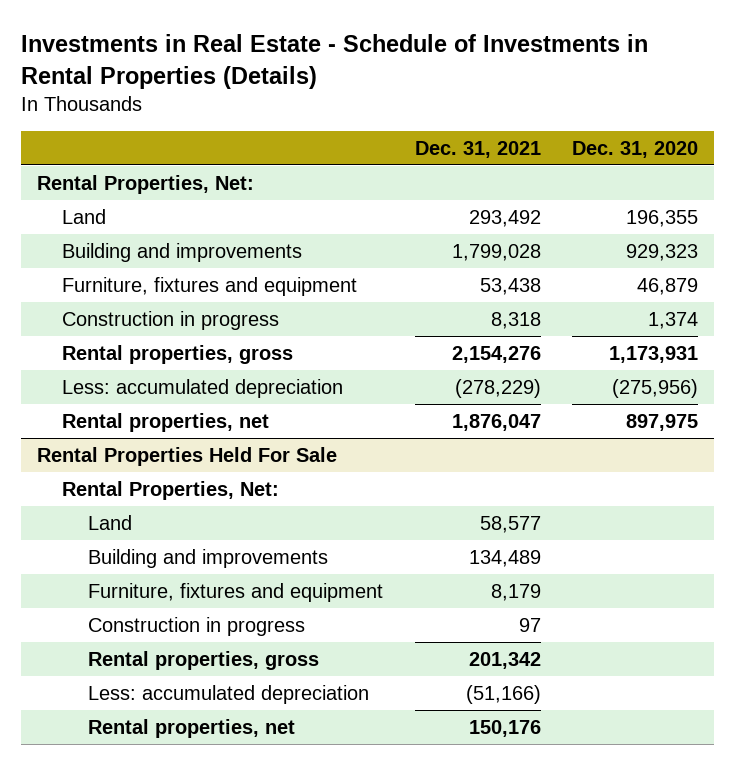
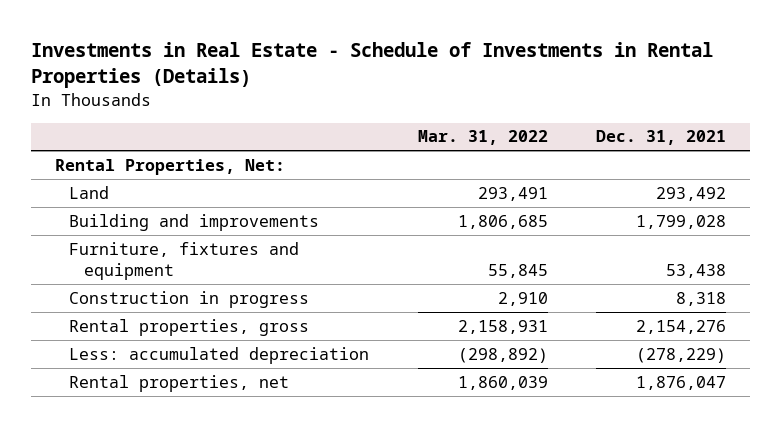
- | Dec. 31, 2021 | Dec. 31, 2020
+ | Mar. 31, 2022 | Dec. 31, 2021
- Rental Properties Held For Sale
- Rental Properties, Net:
- Land | 58,577 |
- Building and improvements | 134,489 |
- Furniture, fixtures and equipment | 8,179 |
- Construction in progress | 97 |
- Rental properties, gross | 201,342 |
- Less: accumulated depreciation | (51,166) |
- Rental properties, net | 150,176 |

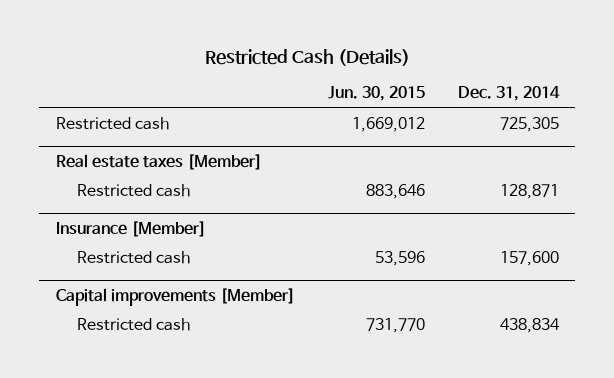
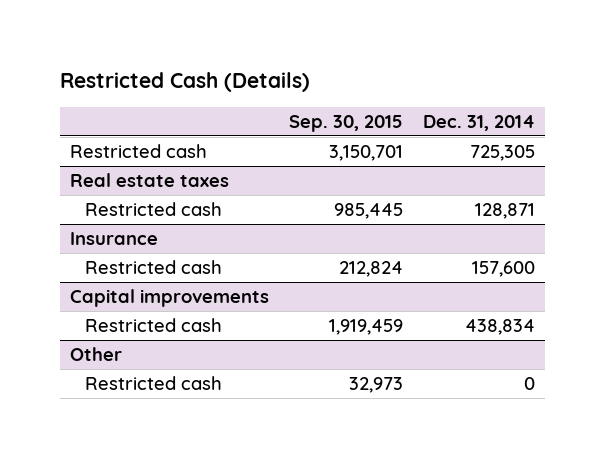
- | Jun. 30, 2015 | Dec. 31, 2014
+ | Sep. 30, 2015 | Dec. 31, 2014
- Real estate taxes [Member]
+ Real estate taxes
- Insurance [Member]
+ Insurance
- Capital improvements [Member]
+ Capital improvements
+ Other
+ Restricted cash | 32,973 | 0

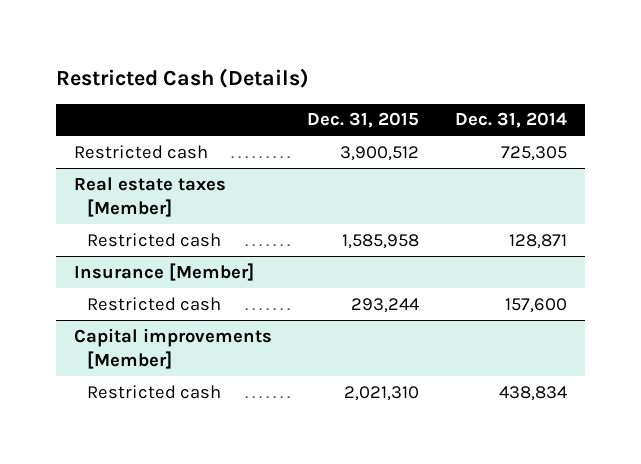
- | Sep. 30, 2015 | Dec. 31, 2014
+ | Dec. 31, 2015 | Dec. 31, 2014
- Real estate taxes
+ Real estate taxes [Member]
- Insurance
+ Insurance [Member]
- Capital improvements
+ Capital improvements [Member]
- Other
- Restricted cash | 32,973 | 0

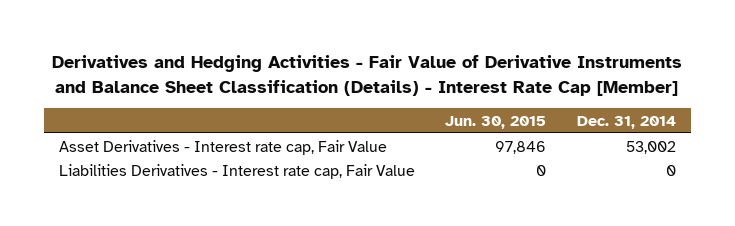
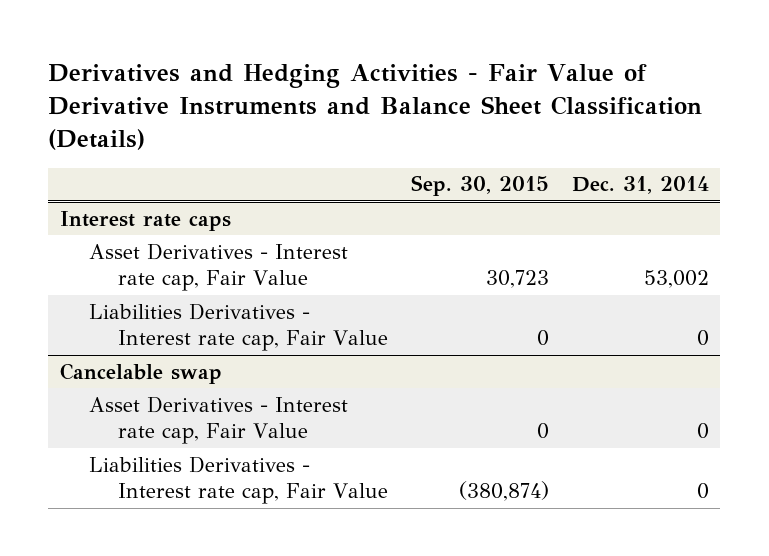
- Derivatives and Hedging Activities - Fair Value of Derivative Instruments and Balance Sheet Classification (Details) - Interest Rate Cap [Member]
+ Derivatives and Hedging Activities - Fair Value of Derivative Instruments and Balance Sheet Classification (Details)
- | Jun. 30, 2015 | Dec. 31, 2014
+ | Sep. 30, 2015 | Dec. 31, 2014
+ Interest rate caps
+ Cancelable swap
+ Asset Derivatives - Interest rate cap, Fair Value | 0 | 0
+ Liabilities Derivatives - Interest rate cap, Fair Value | (380,874) | 0

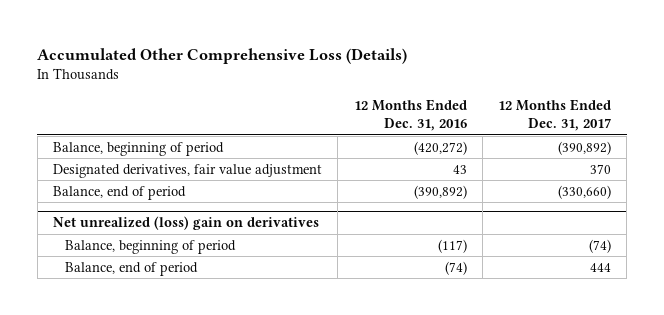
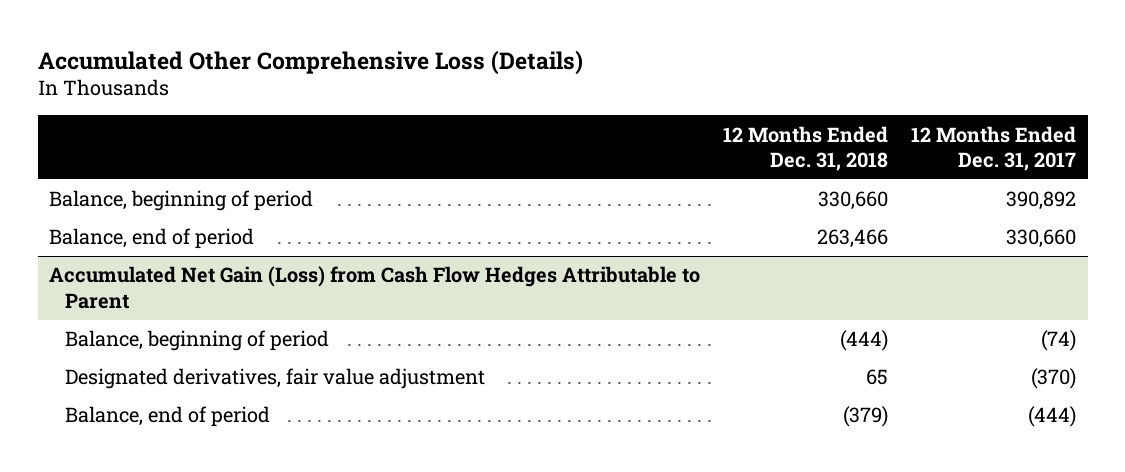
- | 12 Months Ended Dec. 31, 2016 | 12 Months Ended Dec. 31, 2017
+ | 12 Months Ended Dec. 31, 2018 | 12 Months Ended Dec. 31, 2017
- Balance, beginning of period | (420,272) | (390,892)
- Designated derivatives, fair value adjustment | 43 | 370
- Balance, end of period | (390,892) | (330,660)
- Net unrealized (loss) gain on derivatives
+ Balance, beginning of period | 330,660 | 390,892
+ Balance, end of period | 263,466 | 330,660
+ Accumulated Net Gain (Loss) from Cash Flow Hedges Attributable to Parent
- Balance, end of period | (74) | 444
+ Designated derivatives, fair value adjustment | 65 | (370)
+ Balance, end of period | (379) | (444)

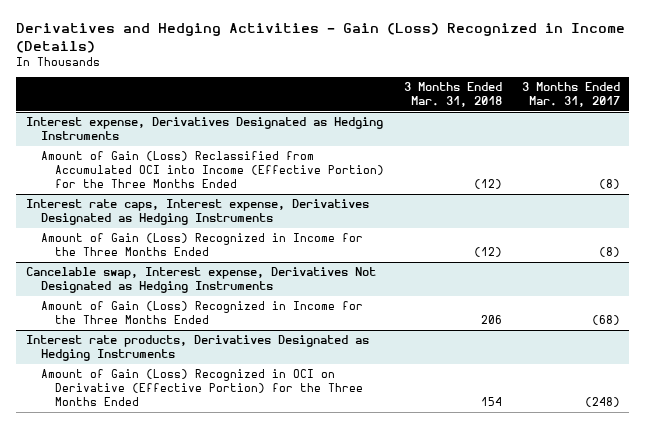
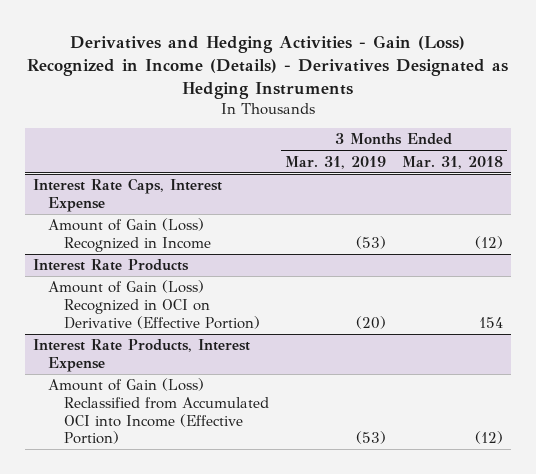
- Derivatives and Hedging Activities - Gain (Loss) Recognized in Income (Details)
+ Derivatives and Hedging Activities - Gain (Loss) Recognized in Income (Details) - Derivatives Designated as Hedging Instruments
- | 3 Months Ended Mar. 31, 2018 | 3 Months Ended Mar. 31, 2017
+ | 3 Months Ended Mar. 31, 2019 | 3 Months Ended Mar. 31, 2018
- Interest expense, Derivatives Designated as Hedging Instruments
- Amount of Gain (Loss) Reclassified from Accumulated OCI into Income (Effective Portion) for the Three Months Ended | (12) | (8)
- Interest rate caps, Interest expense, Derivatives Designated as Hedging Instruments
- Amount of Gain (Loss) Recognized in Income for the Three Months Ended | (12) | (8)
- Cancelable swap, Interest expense, Derivatives Not Designated as Hedging Instruments
- Amount of Gain (Loss) Recognized in Income for the Three Months Ended | 206 | (68)
- Interest rate products, Derivatives Designated as Hedging Instruments
- Amount of Gain (Loss) Recognized in OCI on Derivative (Effective Portion) for the Three Months Ended | 154 | (248)
+ Interest Rate Caps, Interest Expense
+ Amount of Gain (Loss) Recognized in Income | (53) | (12)
+ Interest Rate Products
+ Amount of Gain (Loss) Recognized in OCI on Derivative (Effective Portion) | (20) | 154
+ Interest Rate Products, Interest Expense
+ Amount of Gain (Loss) Reclassified from Accumulated OCI into Income (Effective Portion) | (53) | (12)

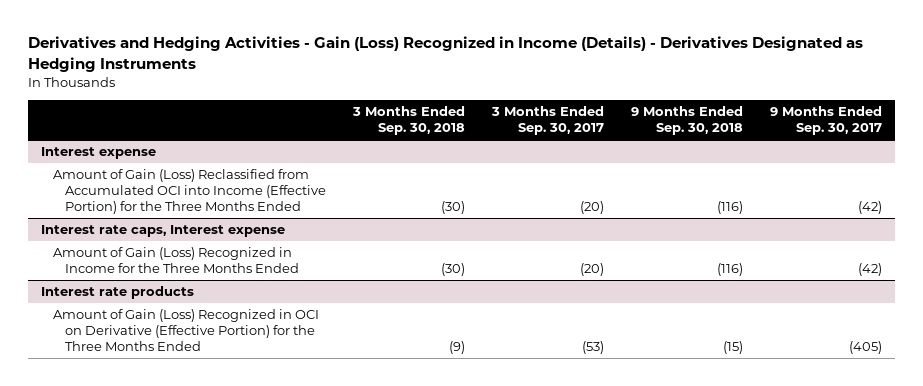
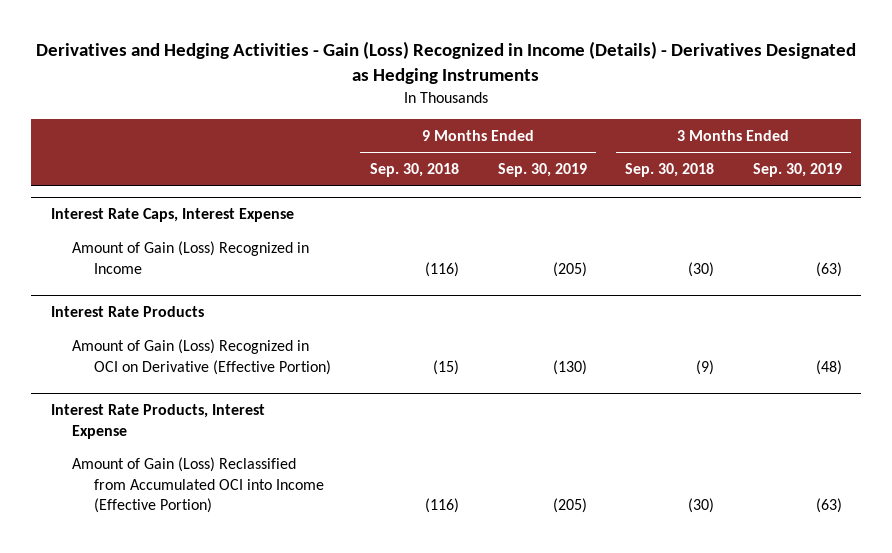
- | 3 Months Ended Sep. 30, 2018 | 3 Months Ended Sep. 30, 2017 | 9 Months Ended Sep. 30, 2018 | 9 Months Ended Sep. 30, 2017
+ | 9 Months Ended Sep. 30, 2018 | 9 Months Ended Sep. 30, 2019 | 3 Months Ended Sep. 30, 2018 | 3 Months Ended Sep. 30, 2019
- Interest expense
- Amount of Gain (Loss) Reclassified from Accumulated OCI into Income (Effective Portion) for the Three Months Ended | (30) | (20) | (116) | (42)
- Interest rate caps, Interest expense
- Amount of Gain (Loss) Recognized in Income for the Three Months Ended | (30) | (20) | (116) | (42)
- Interest rate products
- Amount of Gain (Loss) Recognized in OCI on Derivative (Effective Portion) for the Three Months Ended | (9) | (53) | (15) | (405)
+ Interest Rate Caps, Interest Expense
+ Amount of Gain (Loss) Recognized in Income | (116) | (205) | (30) | (63)
+ Interest Rate Products
+ Amount of Gain (Loss) Recognized in OCI on Derivative (Effective Portion) | (15) | (130) | (9) | (48)
+ Interest Rate Products, Interest Expense
+ Amount of Gain (Loss) Reclassified from Accumulated OCI into Income (Effective Portion) | (116) | (205) | (30) | (63)

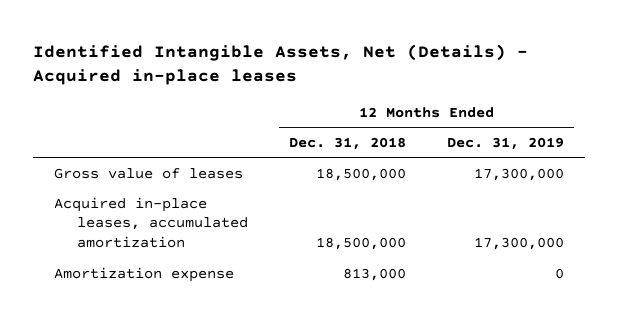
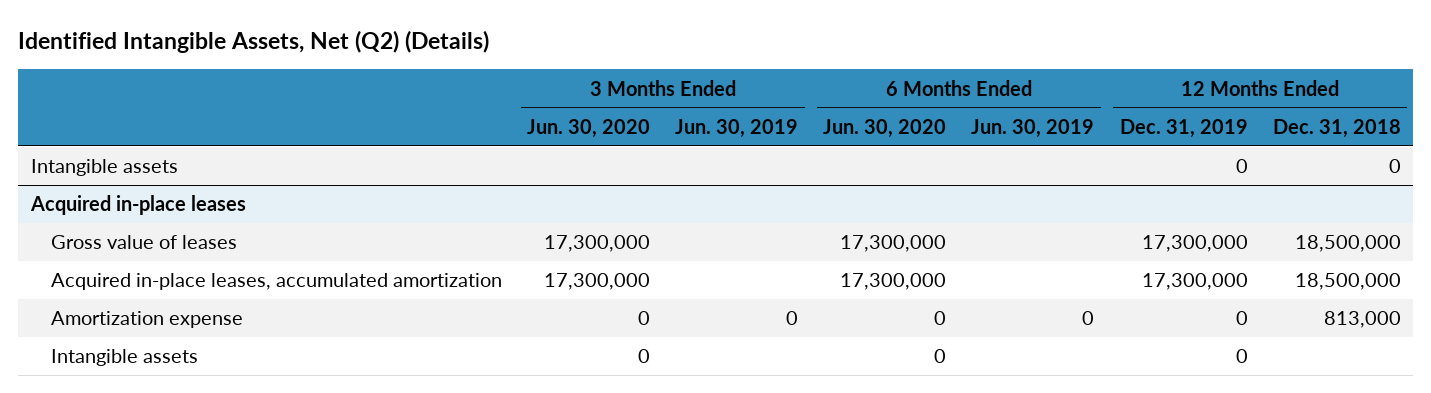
- Identified Intangible Assets, Net (Details) - Acquired in-place leases
+ Identified Intangible Assets, Net (Q2) (Details)
- | 12 Months Ended Dec. 31, 2018 | 12 Months Ended Dec. 31, 2019
+ | 3 Months Ended Jun. 30, 2020 | 3 Months Ended Jun. 30, 2019 | 6 Months Ended Jun. 30, 2020 | 6 Months Ended Jun. 30, 2019 | 12 Months Ended Dec. 31, 2019 | 12 Months Ended Dec. 31, 2018
+ Intangible assets | | | | | 0 | 0
+ Acquired in-place leases
+ Intangible assets | 0 | | 0 | | 0 |

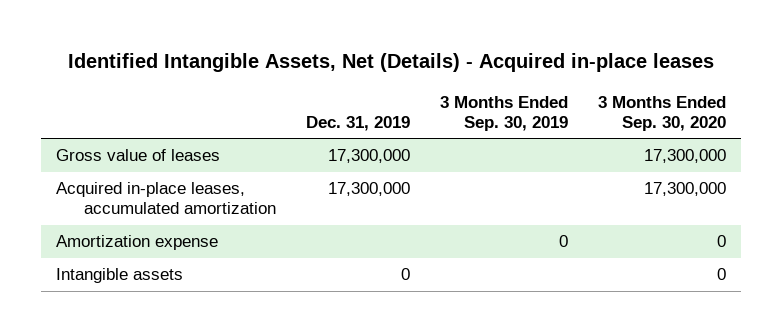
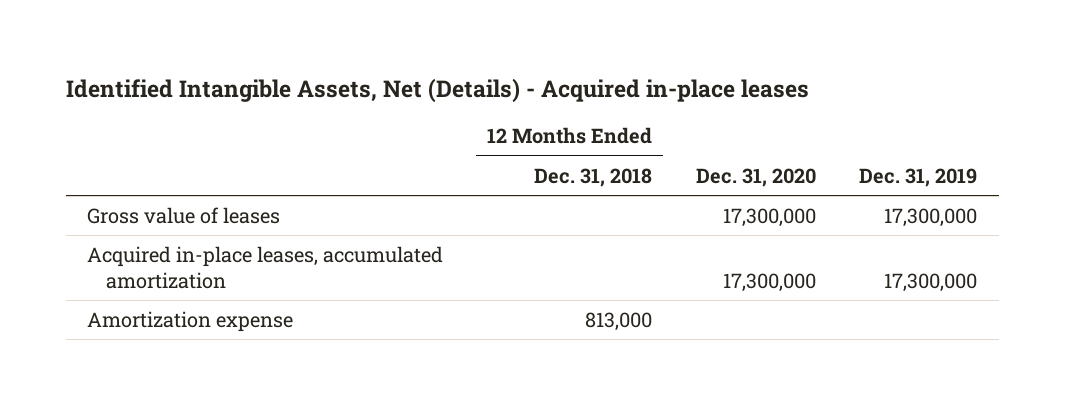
- | Dec. 31, 2019 | 3 Months Ended Sep. 30, 2019 | 3 Months Ended Sep. 30, 2020
+ | 12 Months Ended Dec. 31, 2018 | Dec. 31, 2020 | Dec. 31, 2019
- Intangible assets | 0 | | 0

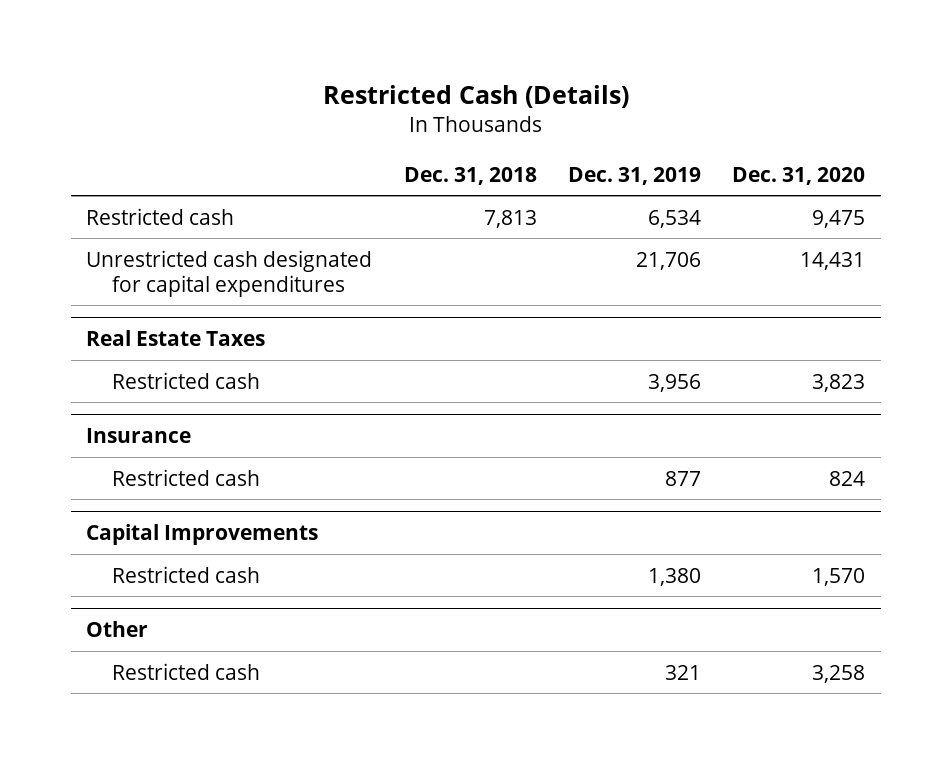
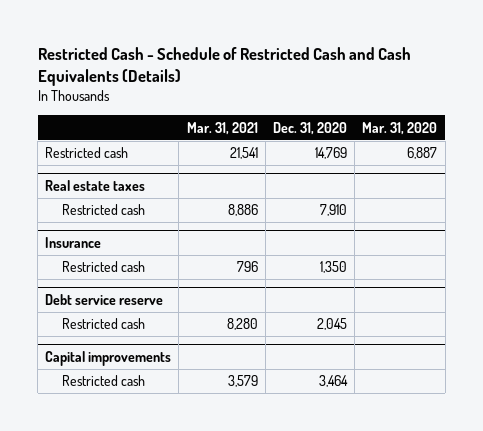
- Restricted Cash (Details)
+ Restricted Cash - Schedule of Restricted Cash and Cash Equivalents (Details)
- | Dec. 31, 2018 | Dec. 31, 2019 | Dec. 31, 2020
+ | Mar. 31, 2021 | Dec. 31, 2020 | Mar. 31, 2020
- Restricted cash | 7,813 | 6,534 | 9,475
- Unrestricted cash designated for capital expenditures | | 21,706 | 14,431
- Real Estate Taxes
- Restricted cash | | 3,956 | 3,823
+ Restricted cash | 21,541 | 14,769 | 6,887
+ Real estate taxes
+ Restricted cash | 8,886 | 7,910 |
@ Insurance
- Restricted cash | | 877 | 824
- Capital Improvements
- Restricted cash | | 1,380 | 1,570
- Other
- Restricted cash | | 321 | 3,258
@ Insurance
+ Restricted cash | 796 | 1,350 |
+ Debt service reserve
+ Restricted cash | 8,280 | 2,045 |
+ Capital improvements
+ Restricted cash | 3,579 | 3,464 |

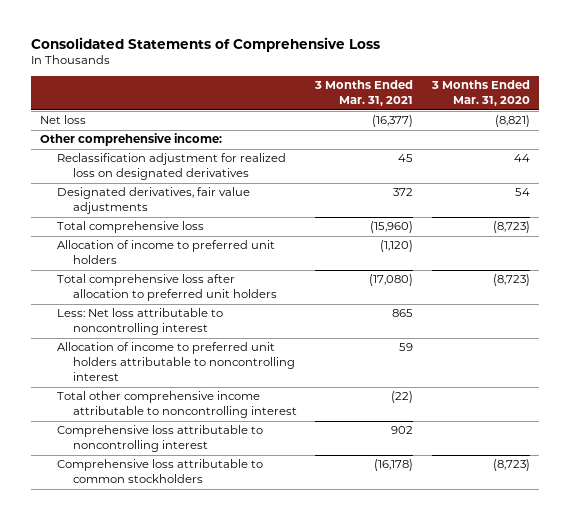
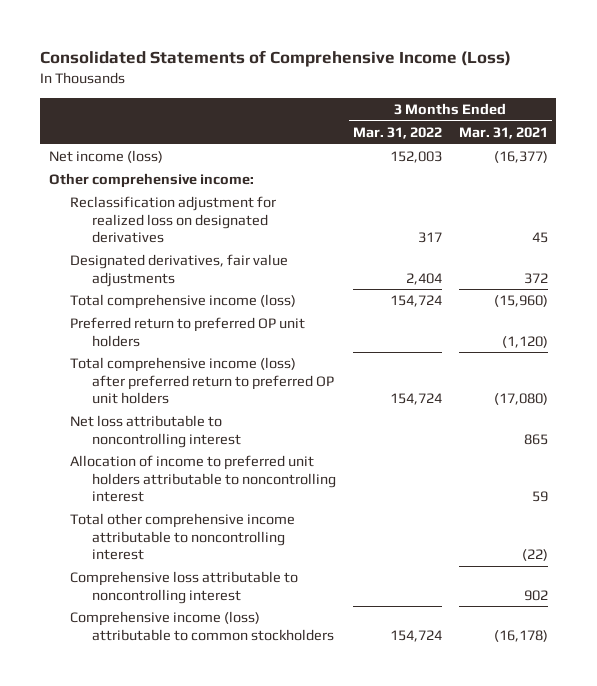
- Consolidated Statements of Comprehensive Loss
+ Consolidated Statements of Comprehensive Income (Loss)
- | 3 Months Ended Mar. 31, 2021 | 3 Months Ended Mar. 31, 2020
+ | 3 Months Ended Mar. 31, 2022 | 3 Months Ended Mar. 31, 2021
- Net loss | (16,377) | (8,821)
+ Net income (loss) | 152,003 | (16,377)
- Total comprehensive loss | (15,960) | (8,723)
- Allocation of income to preferred unit holders | (1,120) |
- Total comprehensive loss after allocation to preferred unit holders | (17,080) | (8,723)
- Less: Net loss attributable to noncontrolling interest | 865 |
+ Total comprehensive income (loss) | 154,724 | (15,960)
+ Preferred return to preferred OP unit holders | | (1,120)
+ Total comprehensive income (loss) after preferred return to preferred OP unit holders | 154,724 | (17,080)
+ Net loss attributable to noncontrolling interest | | 865
- Comprehensive loss attributable to common stockholders | (16,178) | (8,723)
+ Comprehensive income (loss) attributable to common stockholders | 154,724 | (16,178)

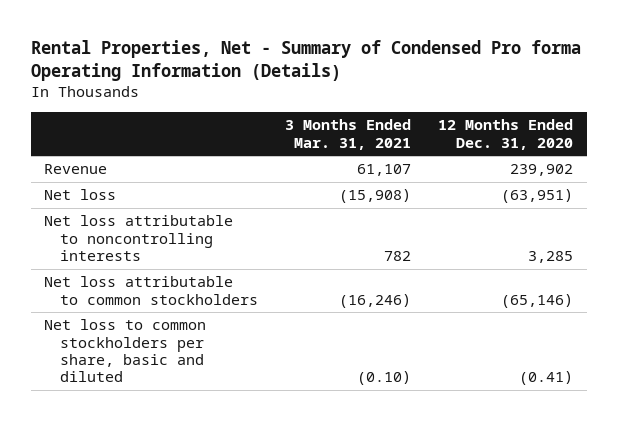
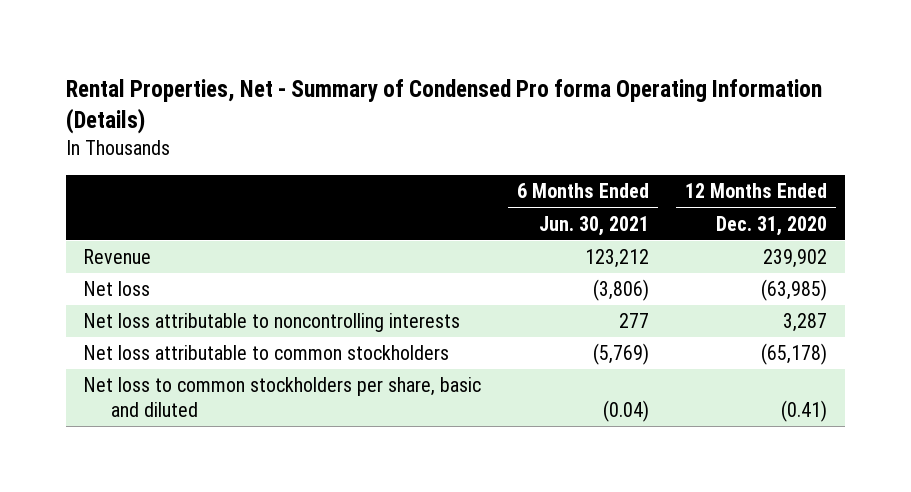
- | 3 Months Ended Mar. 31, 2021 | 12 Months Ended Dec. 31, 2020
+ | 6 Months Ended Jun. 30, 2021 | 12 Months Ended Dec. 31, 2020
- Net loss | (15,908) | (63,951)
- Net loss attributable to noncontrolling interests | 782 | 3,285
- Net loss attributable to common stockholders | (16,246) | (65,146)
+ Net loss | (3,806) | (63,985)
+ Net loss attributable to noncontrolling interests | 277 | 3,287
+ Net loss attributable to common stockholders | (5,769) | (65,178)

